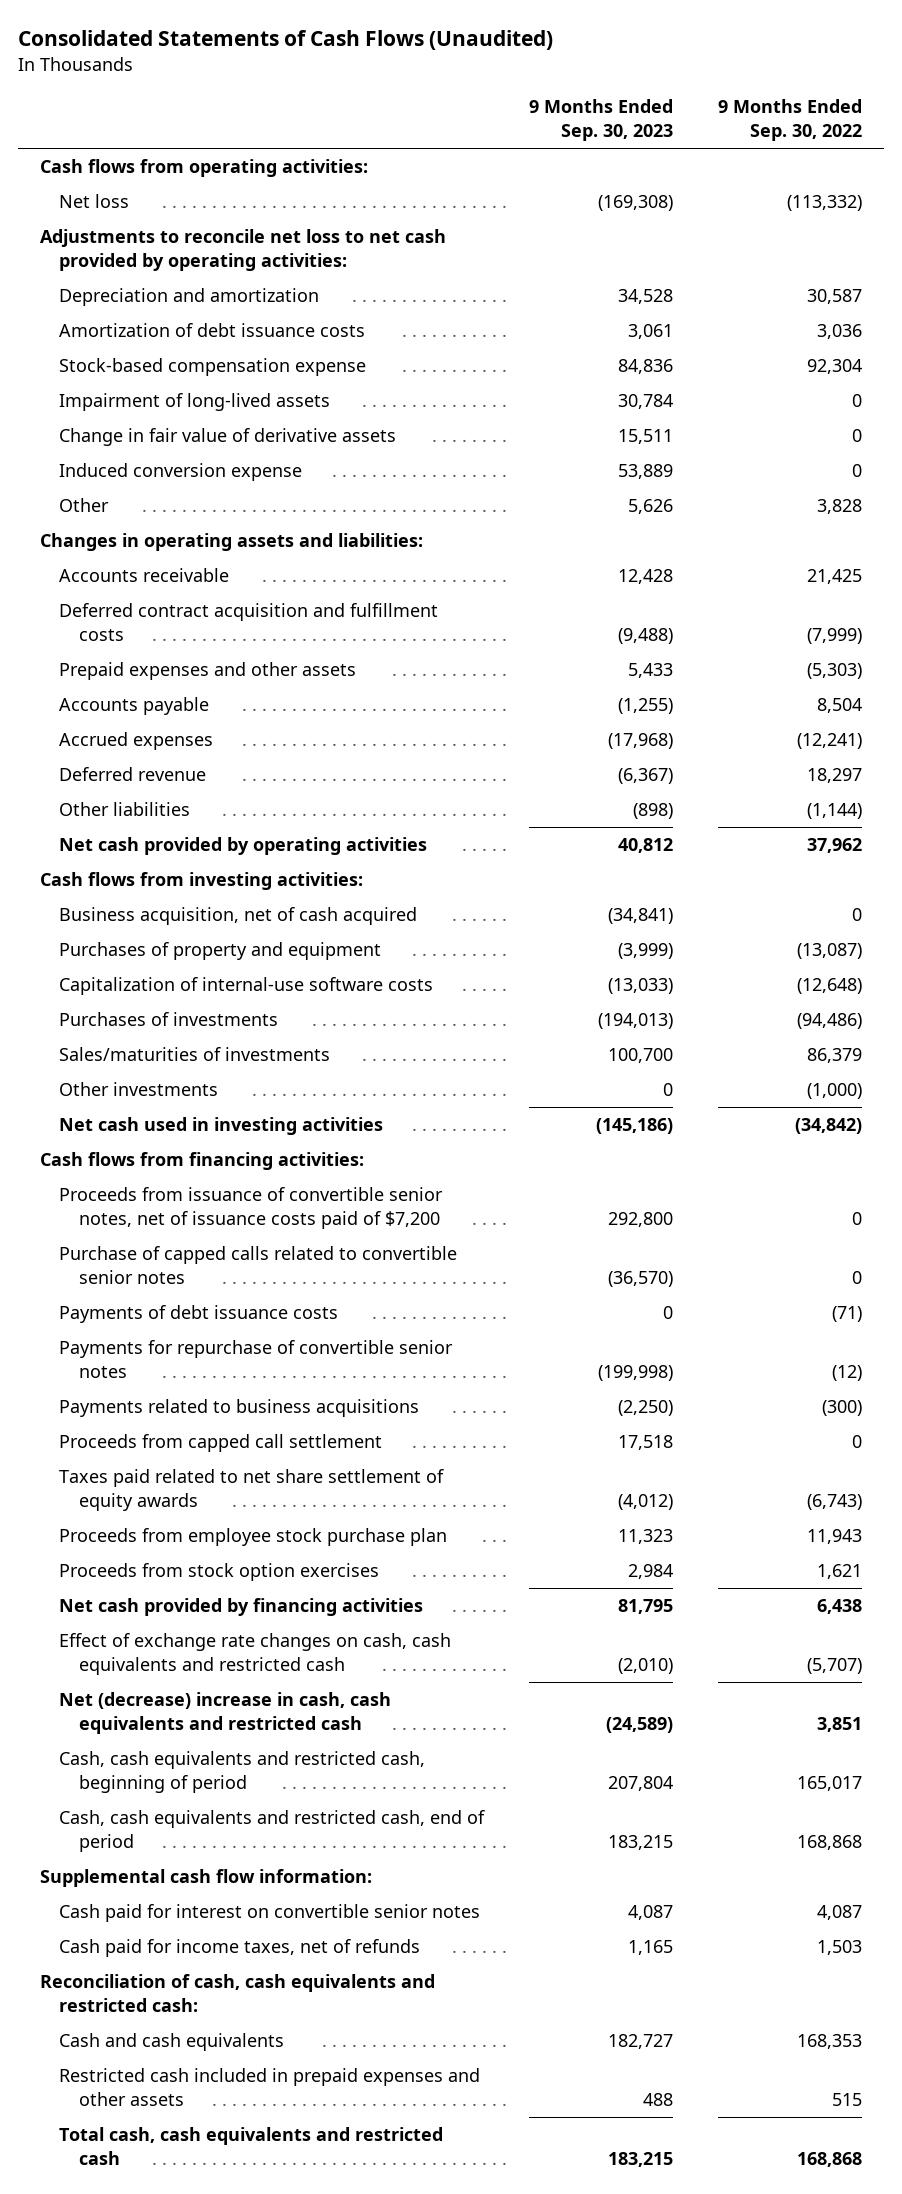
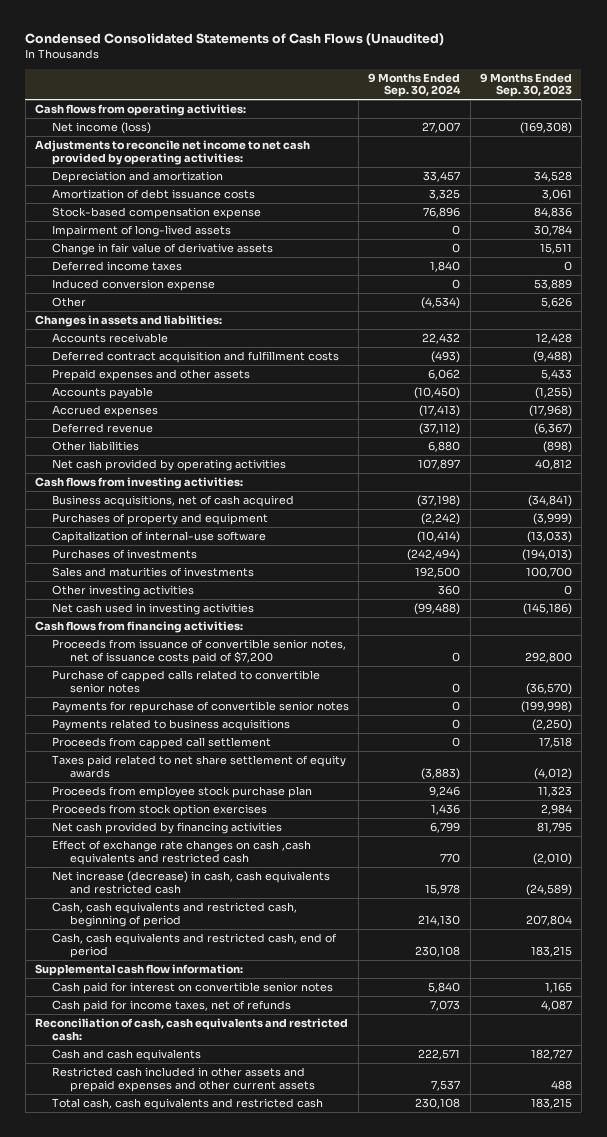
- Consolidated Statements of Cash Flows (Unaudited)
+ Condensed Consolidated Statements of Cash Flows (Unaudited)
- | 9 Months Ended Sep. 30, 2023 | 9 Months Ended Sep. 30, 2022
+ | 9 Months Ended Sep. 30, 2024 | 9 Months Ended Sep. 30, 2023
- Net loss | (169,308) | (113,332)
- Adjustments to reconcile net loss to net cash provided by operating activities:
+ Net income (loss) | 27,007 | (169,308)
+ Adjustments to reconcile net income to net cash provided by operating activities:
+ Deferred income taxes | 1,840 | 0
- Changes in operating assets and liabilities:
+ Changes in assets and liabilities:
- Business acquisition, net of cash acquired | (34,841) | 0
+ Business acquisitions, net of cash acquired | (37,198) | (34,841)
- Capitalization of internal-use software costs | (13,033) | (12,648)
+ Capitalization of internal-use software | (10,414) | (13,033)
- Sales/maturities of investments | 100,700 | 86,379
- Other investments | 0 | (1,000)
+ Sales and maturities of investments | 192,500 | 100,700
+ Other investing activities | 360 | 0
- Payments of debt issuance costs | 0 | (71)
- Effect of exchange rate changes on cash, cash equivalents and restricted cash | (2,010) | (5,707)
- Net (decrease) increase in cash, cash equivalents and restricted cash | (24,589) | 3,851
+ Effect of exchange rate changes on cash ,cash equivalents and restricted cash | 770 | (2,010)
+ Net increase (decrease) in cash, cash equivalents and restricted cash | 15,978 | (24,589)
- Cash paid for interest on convertible senior notes | 4,087 | 4,087
- Cash paid for income taxes, net of refunds | 1,165 | 1,503
+ Cash paid for interest on convertible senior notes | 5,840 | 1,165
+ Cash paid for income taxes, net of refunds | 7,073 | 4,087
- Restricted cash included in prepaid expenses and other assets | 488 | 515
+ Restricted cash included in other assets and prepaid expenses and other current assets | 7,537 | 488

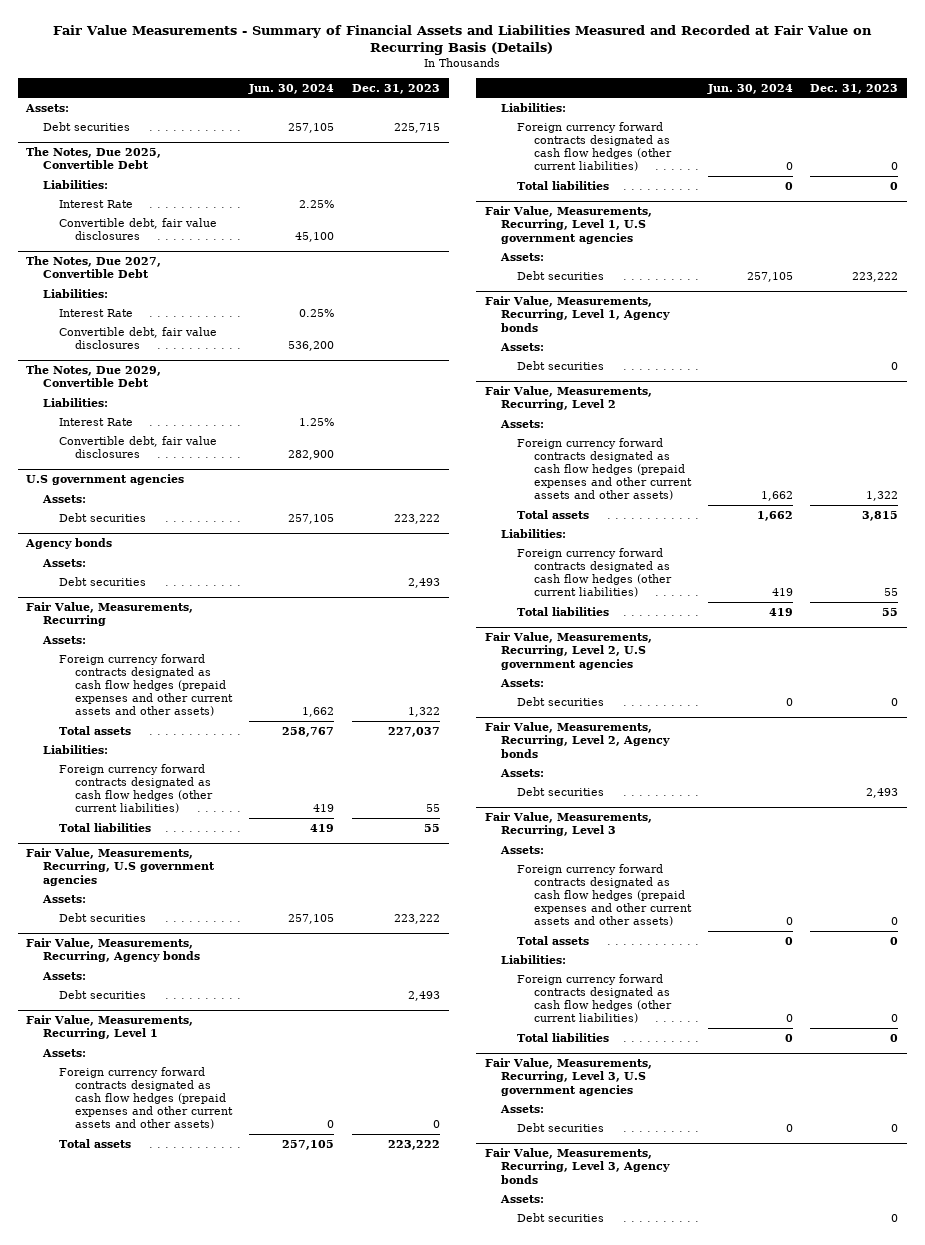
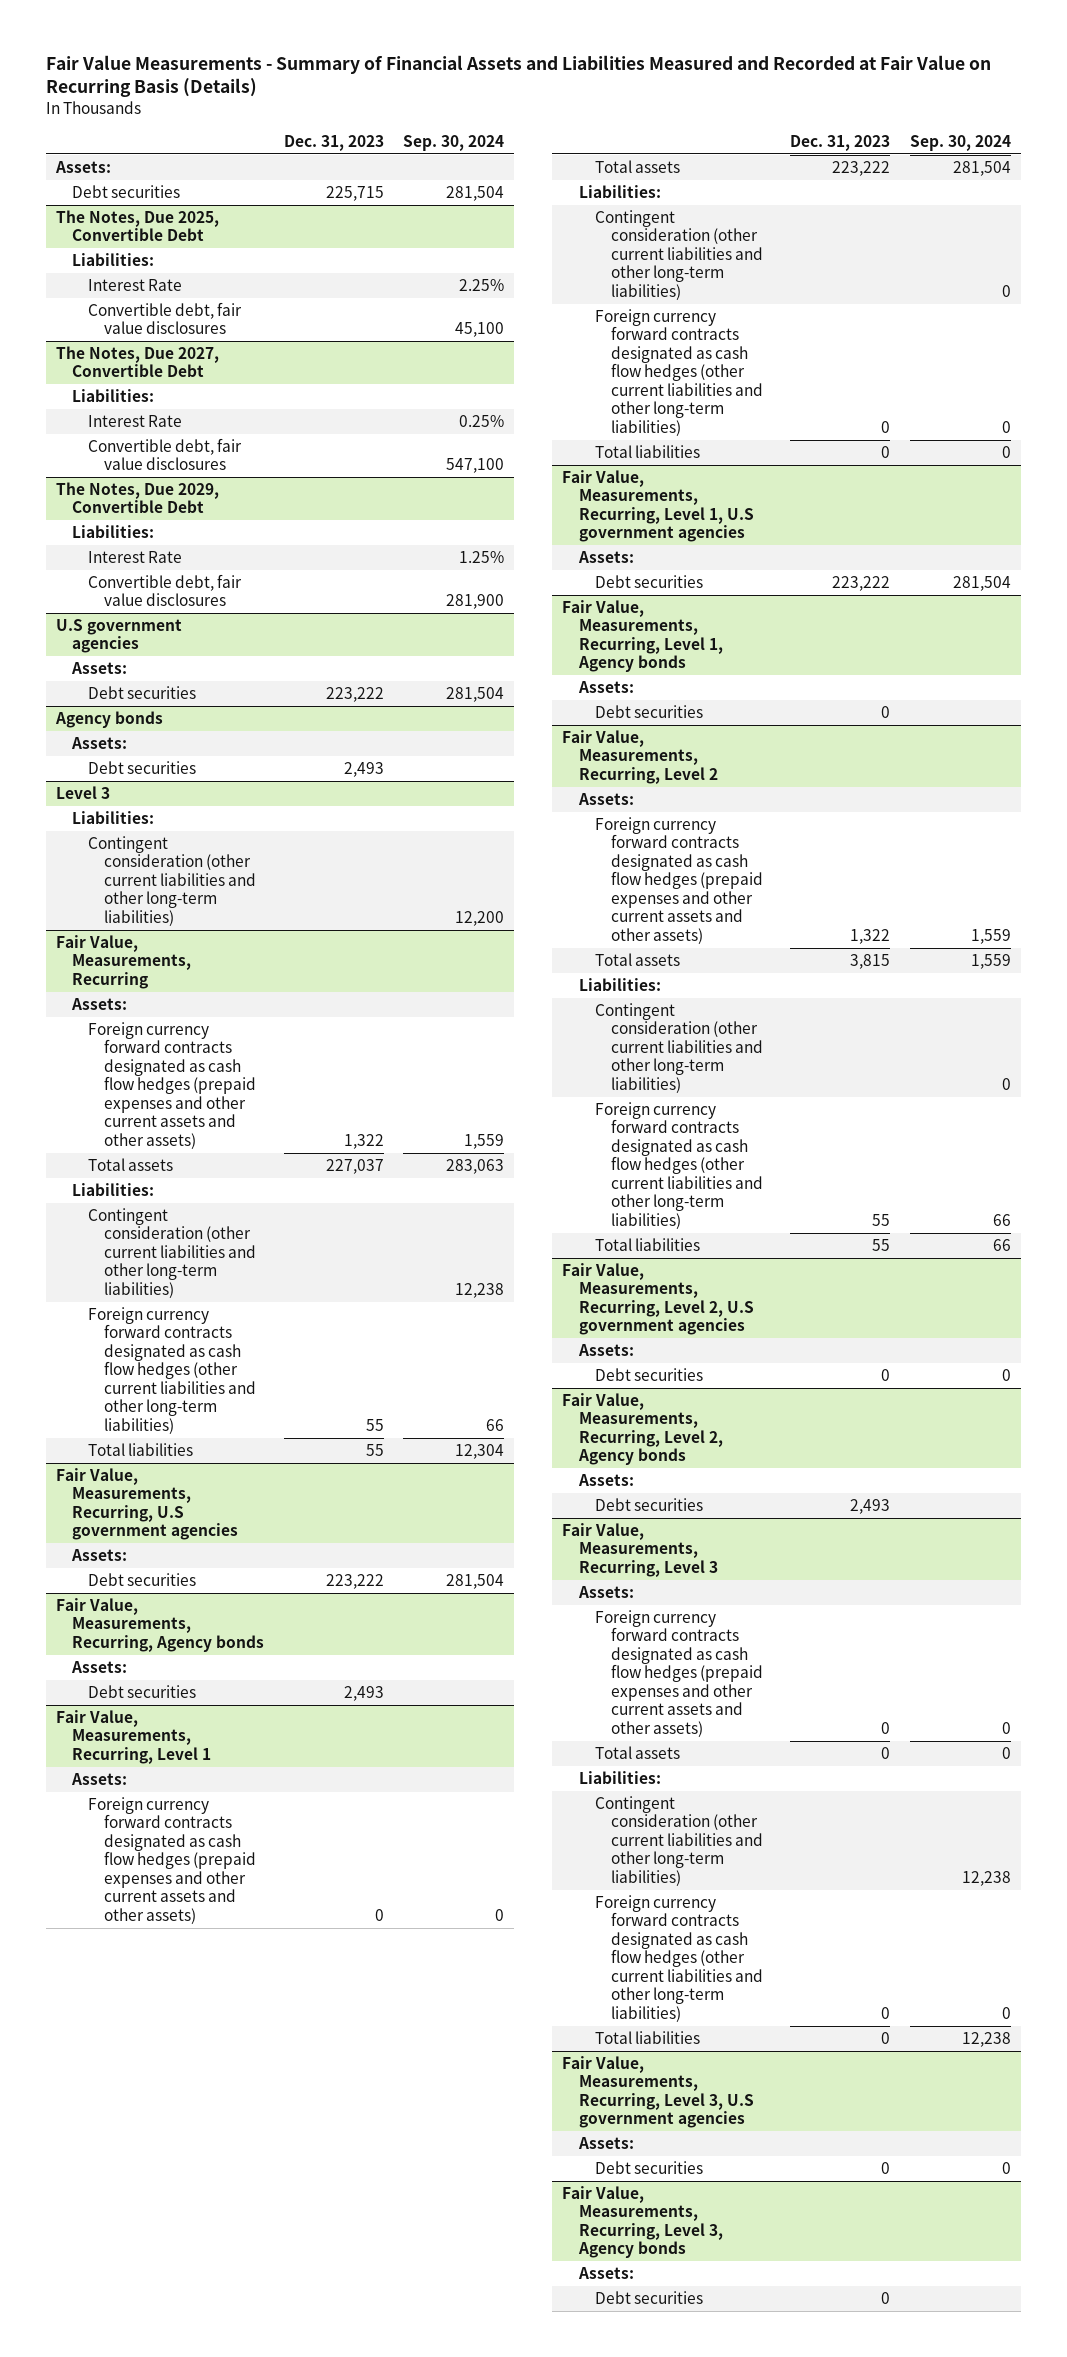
- | Jun. 30, 2024 | Dec. 31, 2023
+ | Dec. 31, 2023 | Sep. 30, 2024
+ Level 3
+ Liabilities:
+ Contingent consideration (other current liabilities and other long-term liabilities) | | 12,200
@ Fair Value, Measurements, Recurring
- Foreign currency forward contracts designated as cash flow hedges (other current liabilities) | 419 | 55
+ Contingent consideration (other current liabilities and other long-term liabilities) | | 12,238
+ Foreign currency forward contracts designated as cash flow hedges (other current liabilities and other long-term liabilities) | 55 | 66
@ Fair Value, Measurements, Recurring, Level 1
- Foreign currency forward contracts designated as cash flow hedges (other current liabilities) | 0 | 0
+ Contingent consideration (other current liabilities and other long-term liabilities) | | 0
+ Foreign currency forward contracts designated as cash flow hedges (other current liabilities and other long-term liabilities) | 0 | 0
@ Fair Value, Measurements, Recurring, Level 2
- Foreign currency forward contracts designated as cash flow hedges (other current liabilities) | 419 | 55
+ Contingent consideration (other current liabilities and other long-term liabilities) | | 0
+ Foreign currency forward contracts designated as cash flow hedges (other current liabilities and other long-term liabilities) | 55 | 66
@ Fair Value, Measurements, Recurring, Level 3
- Foreign currency forward contracts designated as cash flow hedges (other current liabilities) | 0 | 0
+ Contingent consideration (other current liabilities and other long-term liabilities) | | 12,238
+ Foreign currency forward contracts designated as cash flow hedges (other current liabilities and other long-term liabilities) | 0 | 0

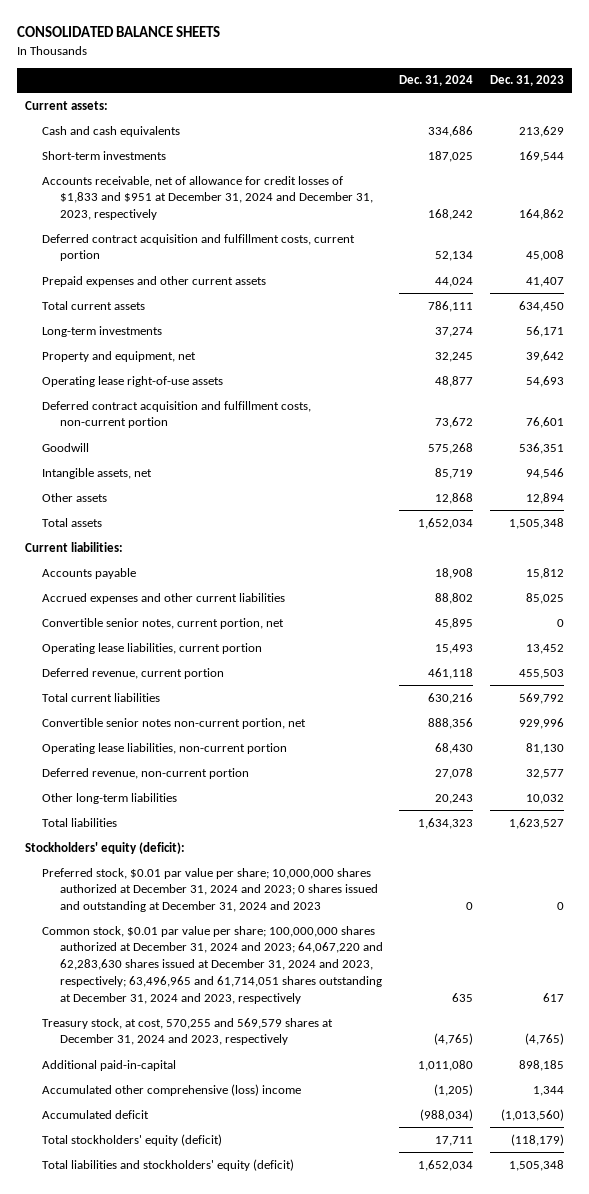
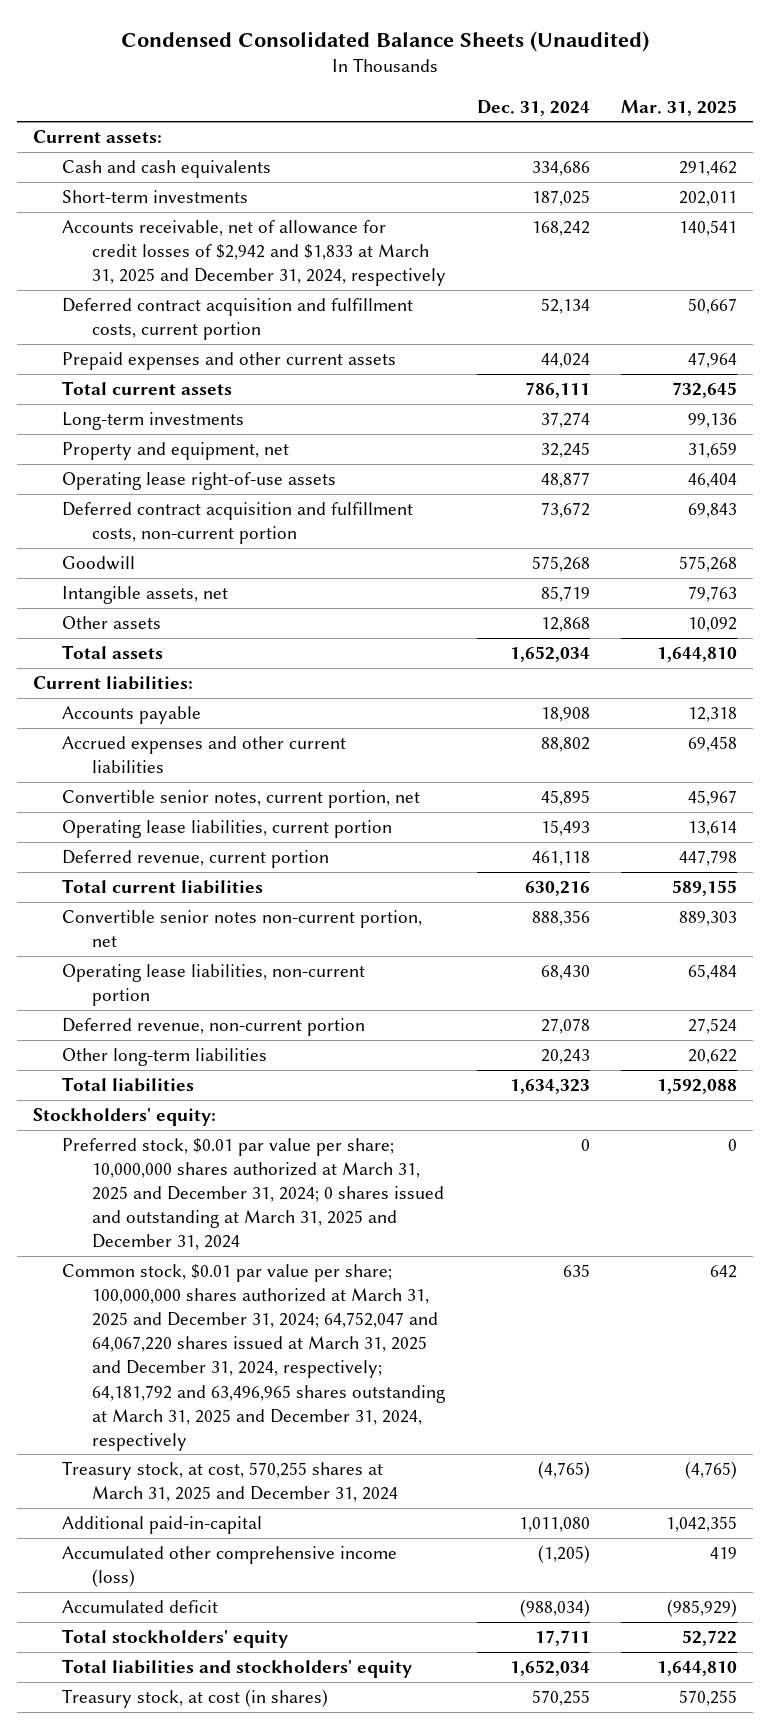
- CONSOLIDATED BALANCE SHEETS
+ Condensed Consolidated Balance Sheets (Unaudited)
- | Dec. 31, 2024 | Dec. 31, 2023
+ | Dec. 31, 2024 | Mar. 31, 2025
- Accounts receivable, net of allowance for credit losses of $1,833 and $951 at December 31, 2024 and December 31, 2023, respectively | 168,242 | 164,862
+ Accounts receivable, net of allowance for credit losses of $2,942 and $1,833 at March 31, 2025 and December 31, 2024, respectively | 168,242 | 140,541
- Stockholders' equity (deficit):
- Preferred stock, $0.01 par value per share; 10,000,000 shares authorized at December 31, 2024 and 2023; 0 shares issued and outstanding at December 31, 2024 and 2023 | 0 | 0
- Common stock, $0.01 par value per share; 100,000,000 shares authorized at December 31, 2024 and 2023; 64,067,220 and 62,283,630 shares issued at December 31, 2024 and 2023, respectively; 63,496,965 and 61,714,051 shares outstanding at December 31, 2024 and 2023, respectively | 635 | 617
- Treasury stock, at cost, 570,255 and 569,579 shares at December 31, 2024 and 2023, respectively | (4,765) | (4,765)
+ Stockholders' equity:
+ Preferred stock, $0.01 par value per share; 10,000,000 shares authorized at March 31, 2025 and December 31, 2024; 0 shares issued and outstanding at March 31, 2025 and December 31, 2024 | 0 | 0
+ Common stock, $0.01 par value per share; 100,000,000 shares authorized at March 31, 2025 and December 31, 2024; 64,752,047 and 64,067,220 shares issued at March 31, 2025 and December 31, 2024, respectively; 64,181,792 and 63,496,965 shares outstanding at March 31, 2025 and December 31, 2024, respectively | 635 | 642
+ Treasury stock, at cost, 570,255 shares at March 31, 2025 and December 31, 2024 | (4,765) | (4,765)
- Accumulated other comprehensive (loss) income | (1,205) | 1,344
+ Accumulated other comprehensive income (loss) | (1,205) | 419
- Total stockholders' equity (deficit) | 17,711 | (118,179)
- Total liabilities and stockholders' equity (deficit) | 1,652,034 | 1,505,348
+ Total stockholders' equity | 17,711 | 52,722
+ Total liabilities and stockholders' equity | 1,652,034 | 1,644,810
+ Treasury stock, at cost (in shares) | 570,255 | 570,255

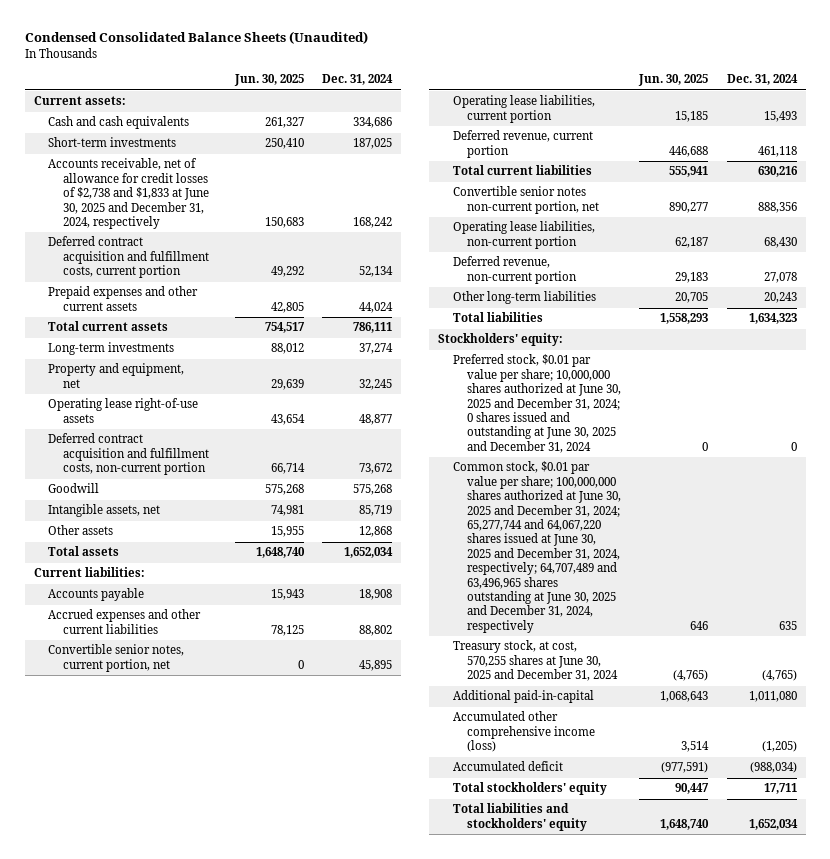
- | Dec. 31, 2024 | Mar. 31, 2025
+ | Jun. 30, 2025 | Dec. 31, 2024
- Accounts receivable, net of allowance for credit losses of $2,942 and $1,833 at March 31, 2025 and December 31, 2024, respectively | 168,242 | 140,541
+ Accounts receivable, net of allowance for credit losses of $2,738 and $1,833 at June 30, 2025 and December 31, 2024, respectively | 150,683 | 168,242
- Preferred stock, $0.01 par value per share; 10,000,000 shares authorized at March 31, 2025 and December 31, 2024; 0 shares issued and outstanding at March 31, 2025 and December 31, 2024 | 0 | 0
- Common stock, $0.01 par value per share; 100,000,000 shares authorized at March 31, 2025 and December 31, 2024; 64,752,047 and 64,067,220 shares issued at March 31, 2025 and December 31, 2024, respectively; 64,181,792 and 63,496,965 shares outstanding at March 31, 2025 and December 31, 2024, respectively | 635 | 642
- Treasury stock, at cost, 570,255 shares at March 31, 2025 and December 31, 2024 | (4,765) | (4,765)
+ Preferred stock, $0.01 par value per share; 10,000,000 shares authorized at June 30, 2025 and December 31, 2024; 0 shares issued and outstanding at June 30, 2025 and December 31, 2024 | 0 | 0
+ Common stock, $0.01 par value per share; 100,000,000 shares authorized at June 30, 2025 and December 31, 2024; 65,277,744 and 64,067,220 shares issued at June 30, 2025 and December 31, 2024, respectively; 64,707,489 and 63,496,965 shares outstanding at June 30, 2025 and December 31, 2024, respectively | 646 | 635
+ Treasury stock, at cost, 570,255 shares at June 30, 2025 and December 31, 2024 | (4,765) | (4,765)
- Treasury stock, at cost (in shares) | 570,255 | 570,255

